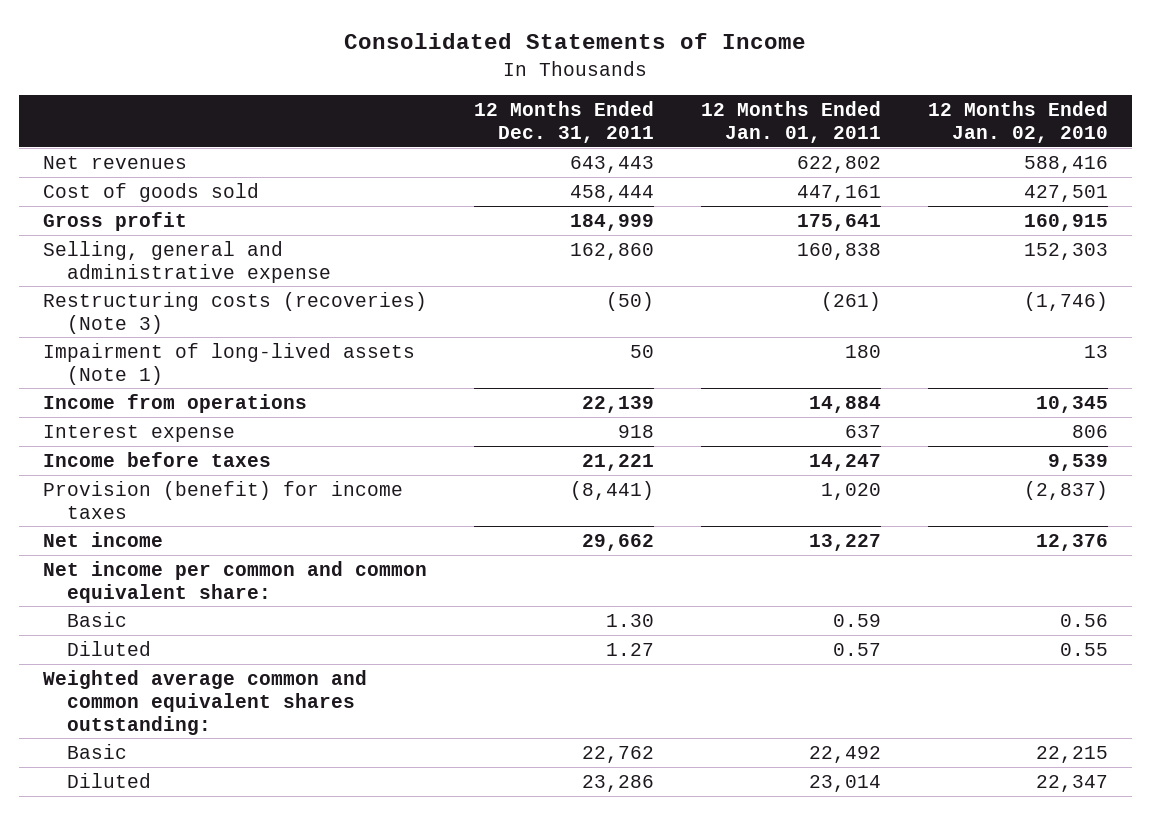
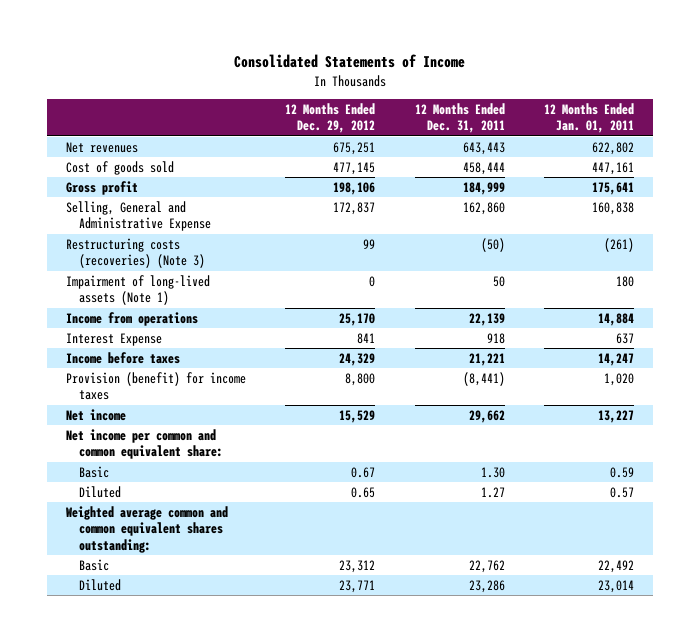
- | 12 Months Ended Dec. 31, 2011 | 12 Months Ended Jan. 01, 2011 | 12 Months Ended Jan. 02, 2010
+ | 12 Months Ended Dec. 29, 2012 | 12 Months Ended Dec. 31, 2011 | 12 Months Ended Jan. 01, 2011
- Selling, general and administrative expense | 162,860 | 160,838 | 152,303
+ Selling, General and Administrative Expense | 172,837 | 162,860 | 160,838
- Interest expense | 918 | 637 | 806
+ Interest Expense | 841 | 918 | 637

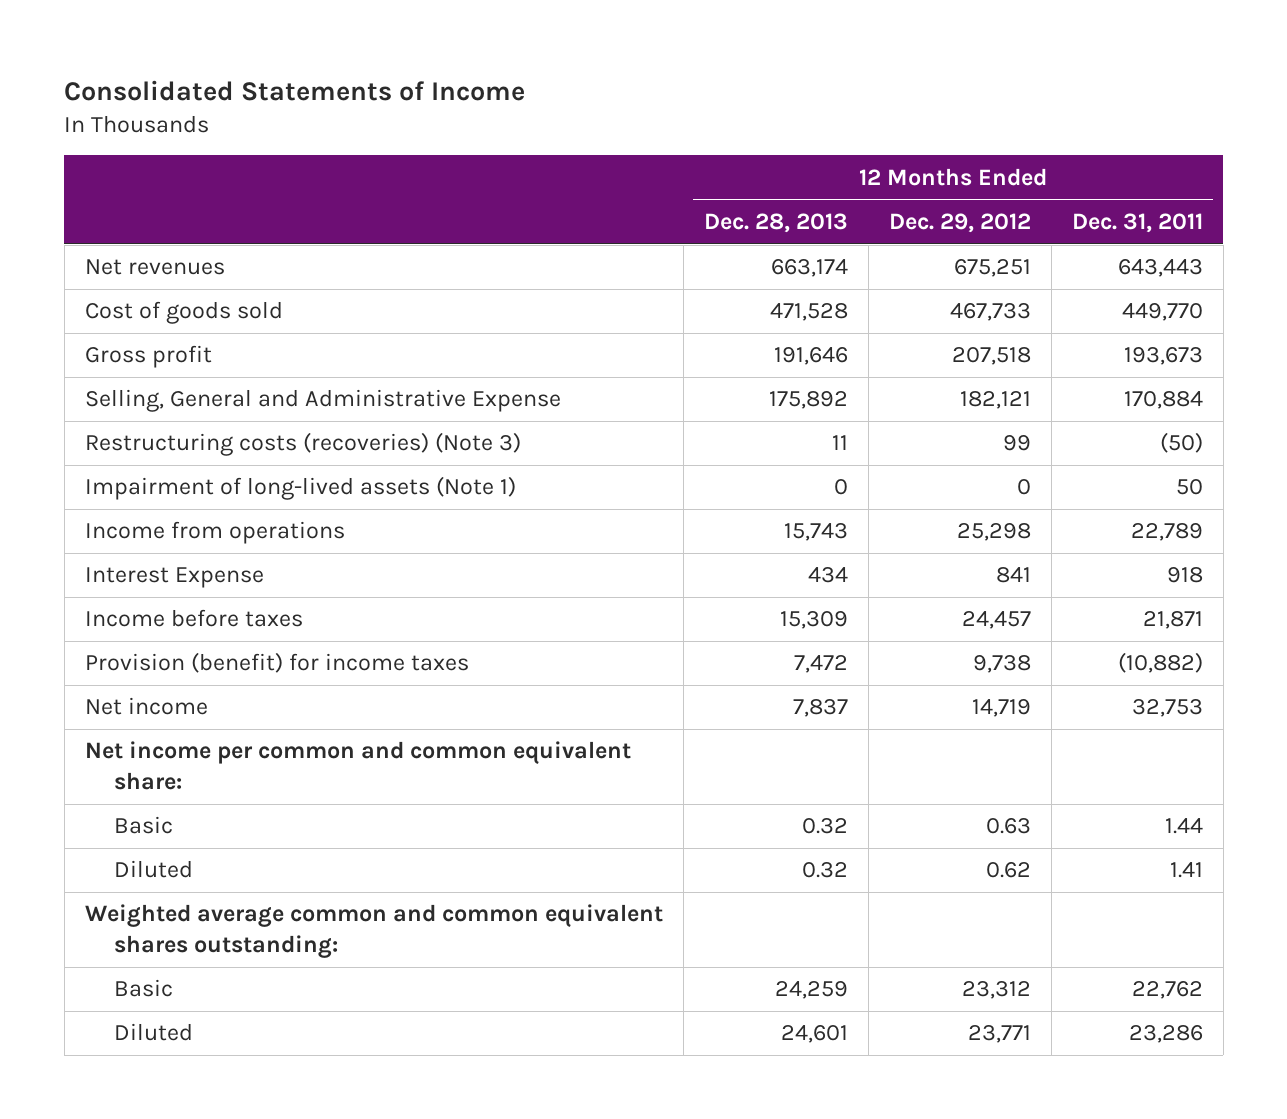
- | 12 Months Ended Dec. 29, 2012 | 12 Months Ended Dec. 31, 2011 | 12 Months Ended Jan. 01, 2011
+ | 12 Months Ended Dec. 28, 2013 | 12 Months Ended Dec. 29, 2012 | 12 Months Ended Dec. 31, 2011
- Cost of goods sold | 477,145 | 458,444 | 447,161
- Gross profit | 198,106 | 184,999 | 175,641
- Selling, General and Administrative Expense | 172,837 | 162,860 | 160,838
+ Cost of goods sold | 471,528 | 467,733 | 449,770
+ Gross profit | 191,646 | 207,518 | 193,673
+ Selling, General and Administrative Expense | 175,892 | 182,121 | 170,884
- Income from operations | 25,170 | 22,139 | 14,884
+ Income from operations | 15,743 | 25,298 | 22,789
- Income before taxes | 24,329 | 21,221 | 14,247
- Provision (benefit) for income taxes | 8,800 | (8,441) | 1,020
- Net income | 15,529 | 29,662 | 13,227
+ Income before taxes | 15,309 | 24,457 | 21,871
+ Provision (benefit) for income taxes | 7,472 | 9,738 | (10,882)
+ Net income | 7,837 | 14,719 | 32,753
- Basic | 0.67 | 1.30 | 0.59
- Diluted | 0.65 | 1.27 | 0.57
+ Basic | 0.32 | 0.63 | 1.44
+ Diluted | 0.32 | 0.62 | 1.41

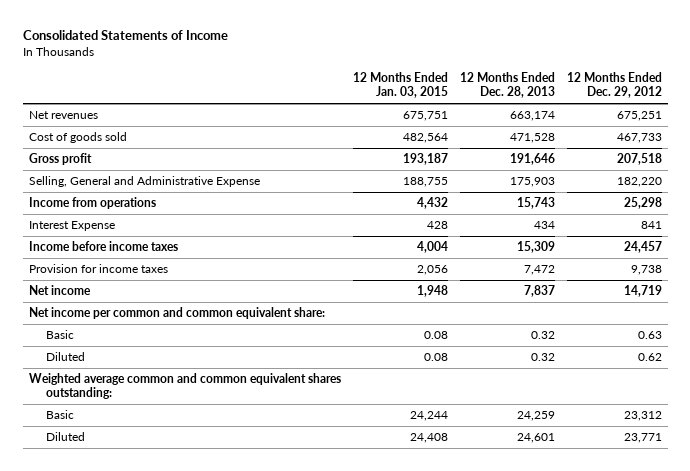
- | 12 Months Ended Dec. 28, 2013 | 12 Months Ended Dec. 29, 2012 | 12 Months Ended Dec. 31, 2011
+ | 12 Months Ended Jan. 03, 2015 | 12 Months Ended Dec. 28, 2013 | 12 Months Ended Dec. 29, 2012
- Selling, General and Administrative Expense | 175,892 | 182,121 | 170,884
- Restructuring costs (recoveries) (Note 3) | 11 | 99 | (50)
- Impairment of long-lived assets (Note 1) | 0 | 0 | 50
+ Selling, General and Administrative Expense | 188,755 | 175,903 | 182,220
- Income before taxes | 15,309 | 24,457 | 21,871
- Provision (benefit) for income taxes | 7,472 | 9,738 | (10,882)
+ Income before income taxes | 4,004 | 15,309 | 24,457
+ Provision for income taxes | 2,056 | 7,472 | 9,738

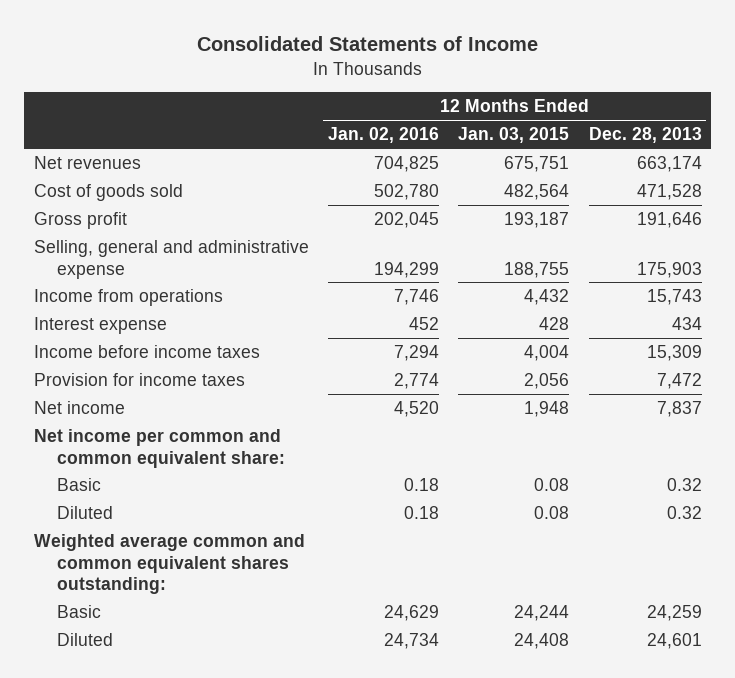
- | 12 Months Ended Jan. 03, 2015 | 12 Months Ended Dec. 28, 2013 | 12 Months Ended Dec. 29, 2012
+ | 12 Months Ended Jan. 02, 2016 | 12 Months Ended Jan. 03, 2015 | 12 Months Ended Dec. 28, 2013
- Selling, General and Administrative Expense | 188,755 | 175,903 | 182,220
+ Selling, general and administrative expense | 194,299 | 188,755 | 175,903
- Interest Expense | 428 | 434 | 841
+ Interest expense | 452 | 428 | 434

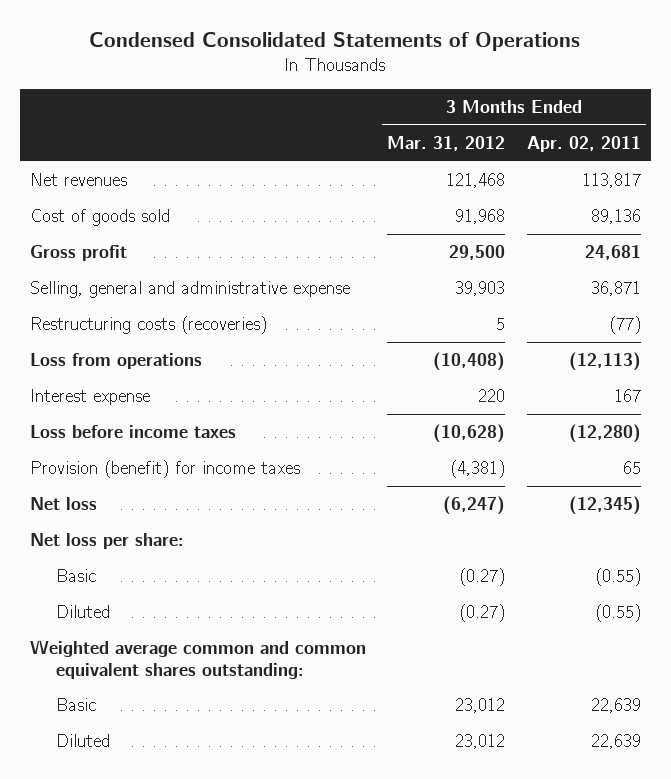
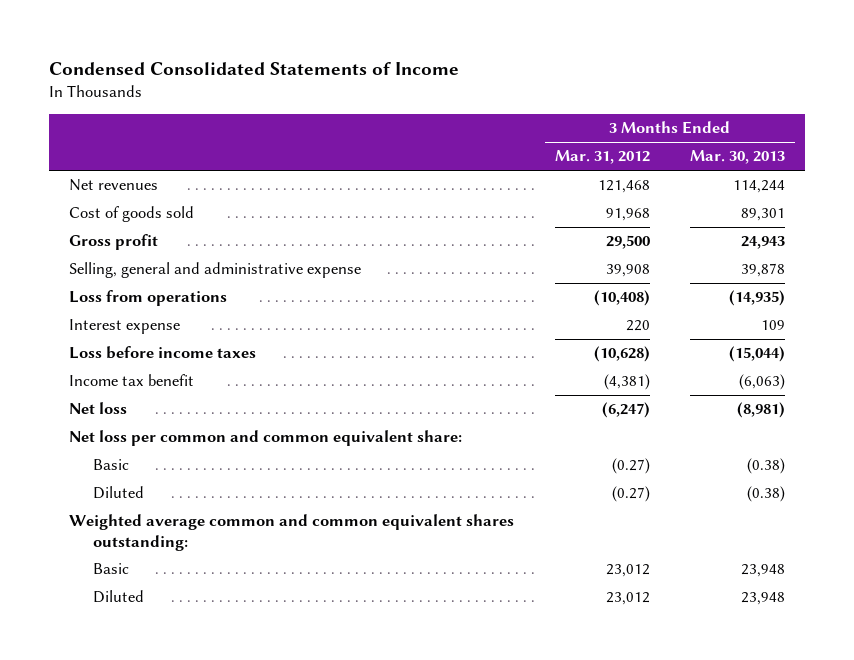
- Condensed Consolidated Statements of Operations
+ Condensed Consolidated Statements of Income
- | 3 Months Ended Mar. 31, 2012 | 3 Months Ended Apr. 02, 2011
+ | 3 Months Ended Mar. 31, 2012 | 3 Months Ended Mar. 30, 2013
- Selling, general and administrative expense | 39,903 | 36,871
- Restructuring costs (recoveries) | 5 | (77)
+ Selling, general and administrative expense | 39,908 | 39,878
- Provision (benefit) for income taxes | (4,381) | 65
+ Income tax benefit | (4,381) | (6,063)
- Net loss per share:
+ Net loss per common and common equivalent share:

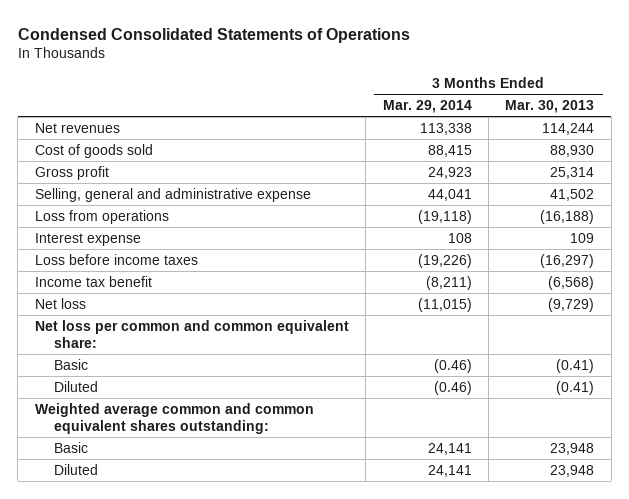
- Condensed Consolidated Statements of Income
+ Condensed Consolidated Statements of Operations
- | 3 Months Ended Mar. 31, 2012 | 3 Months Ended Mar. 30, 2013
+ | 3 Months Ended Mar. 29, 2014 | 3 Months Ended Mar. 30, 2013
- Cost of goods sold | 91,968 | 89,301
- Gross profit | 29,500 | 24,943
- Selling, general and administrative expense | 39,908 | 39,878
- Loss from operations | (10,408) | (14,935)
+ Cost of goods sold | 88,415 | 88,930
+ Gross profit | 24,923 | 25,314
+ Selling, general and administrative expense | 44,041 | 41,502
+ Loss from operations | (19,118) | (16,188)
- Loss before income taxes | (10,628) | (15,044)
- Income tax benefit | (4,381) | (6,063)
- Net loss | (6,247) | (8,981)
+ Loss before income taxes | (19,226) | (16,297)
+ Income tax benefit | (8,211) | (6,568)
+ Net loss | (11,015) | (9,729)
- Basic | (0.27) | (0.38)
- Diluted | (0.27) | (0.38)
+ Basic | (0.46) | (0.41)
+ Diluted | (0.46) | (0.41)

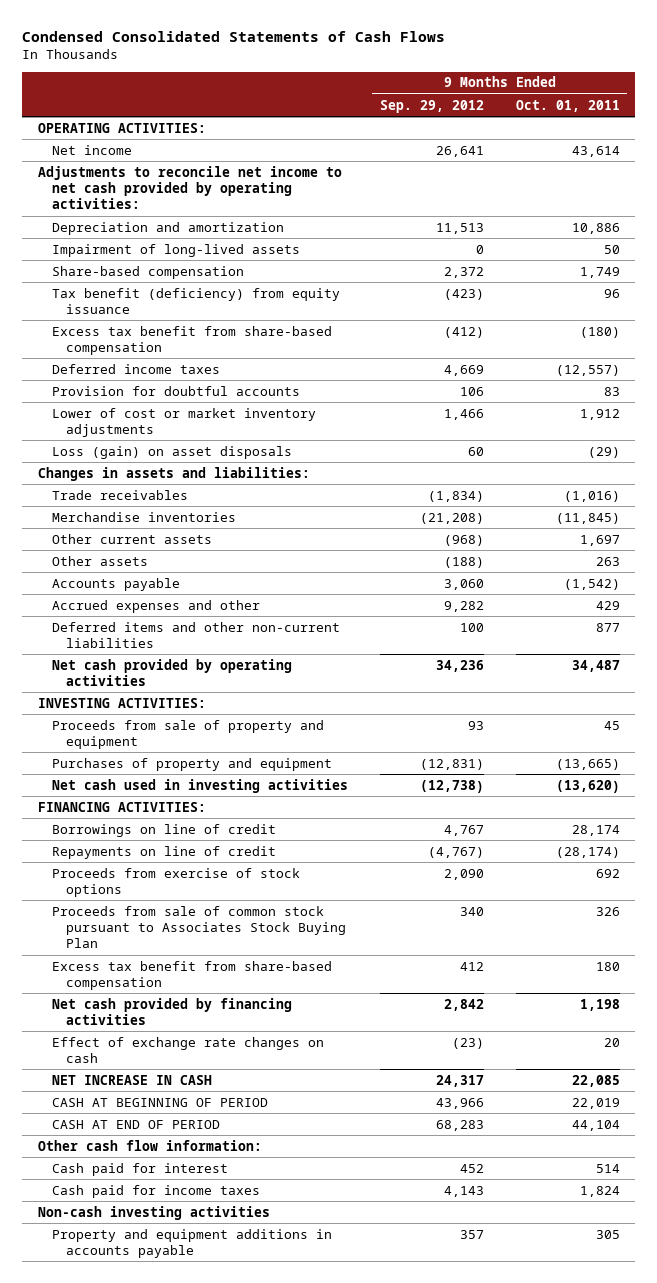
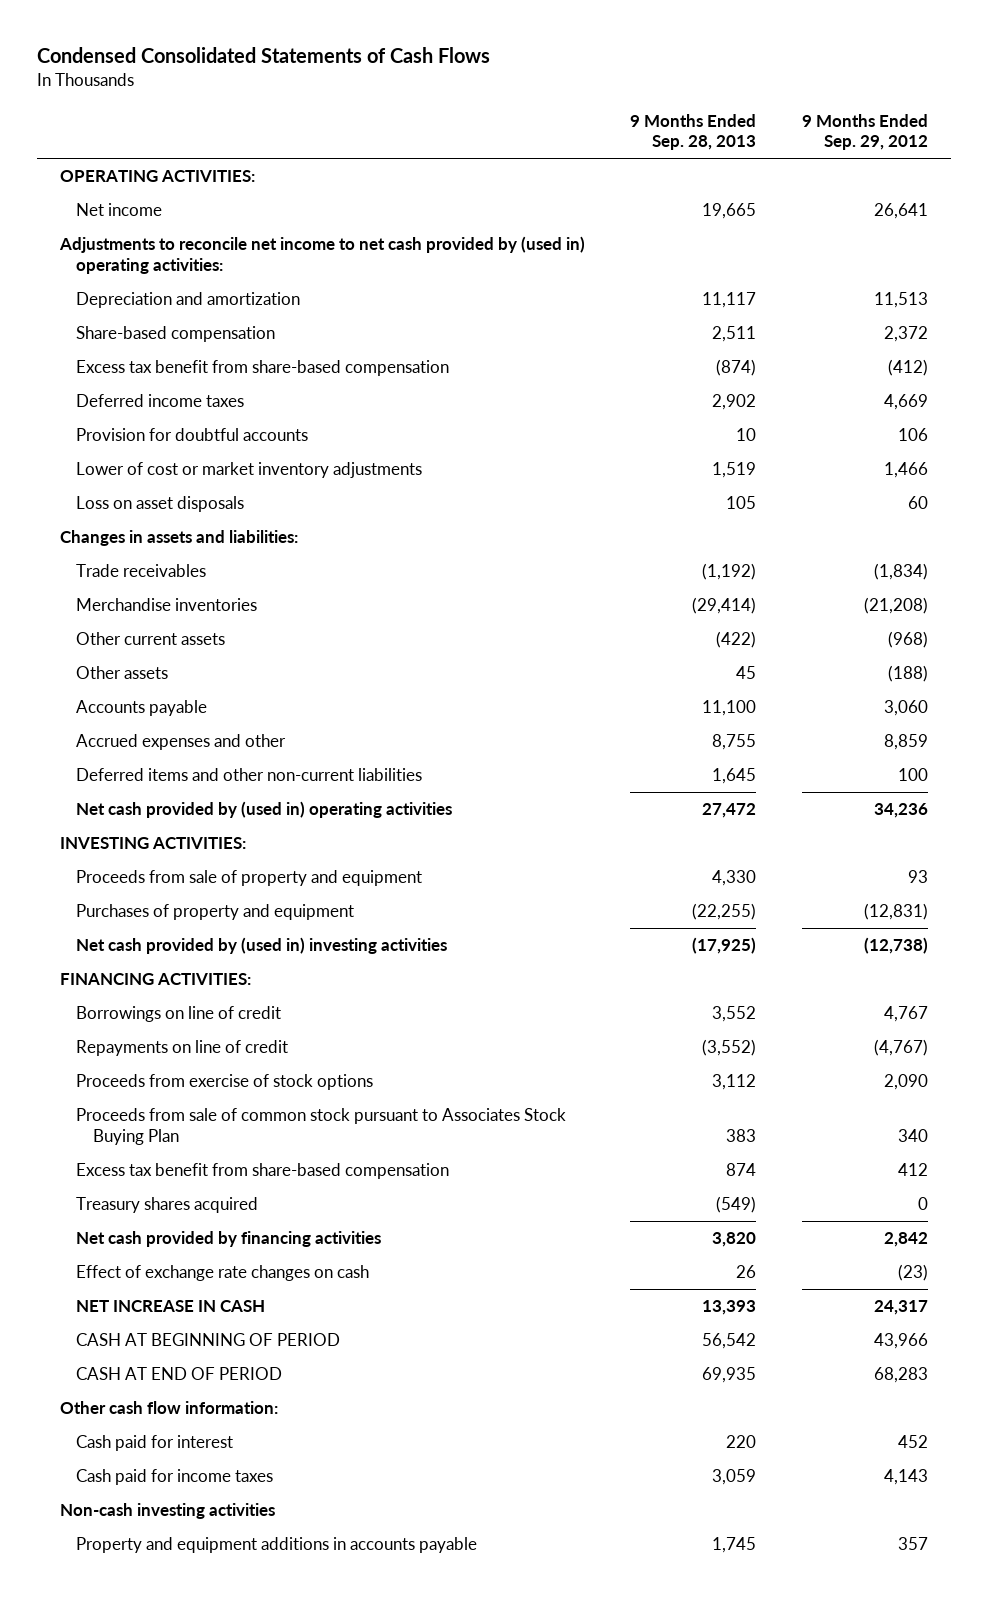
- | 9 Months Ended Sep. 29, 2012 | 9 Months Ended Oct. 01, 2011
+ | 9 Months Ended Sep. 28, 2013 | 9 Months Ended Sep. 29, 2012
- Adjustments to reconcile net income to net cash provided by operating activities:
+ Adjustments to reconcile net income to net cash provided by (used in) operating activities:
- Impairment of long-lived assets | 0 | 50
- Tax benefit (deficiency) from equity issuance | (423) | 96
- Loss (gain) on asset disposals | 60 | (29)
+ Loss on asset disposals | 105 | 60
- Accrued expenses and other | 9,282 | 429
+ Accrued expenses and other | 8,755 | 8,859
- Net cash provided by operating activities | 34,236 | 34,487
+ Net cash provided by (used in) operating activities | 27,472 | 34,236
- Net cash used in investing activities | (12,738) | (13,620)
+ Net cash provided by (used in) investing activities | (17,925) | (12,738)
+ Treasury shares acquired | (549) | 0

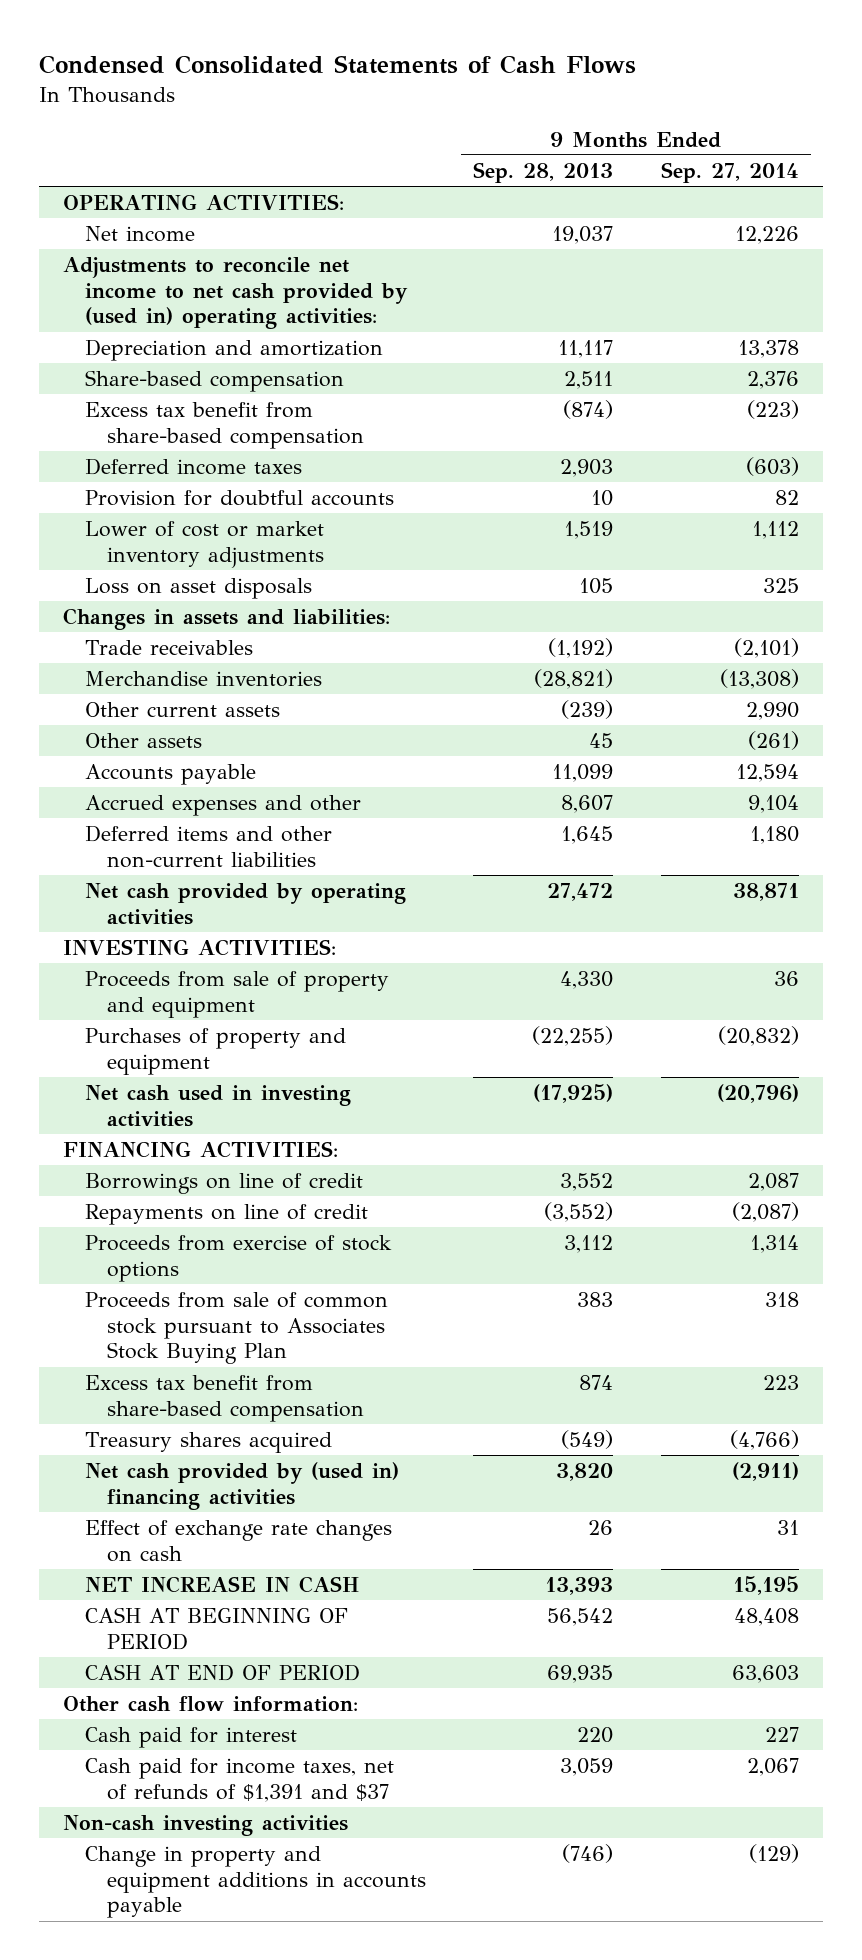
- | 9 Months Ended Sep. 28, 2013 | 9 Months Ended Sep. 29, 2012
+ | 9 Months Ended Sep. 28, 2013 | 9 Months Ended Sep. 27, 2014
- Net income | 19,665 | 26,641
+ Net income | 19,037 | 12,226
- Deferred income taxes | 2,902 | 4,669
+ Deferred income taxes | 2,903 | (603)
- Merchandise inventories | (29,414) | (21,208)
- Other current assets | (422) | (968)
+ Merchandise inventories | (28,821) | (13,308)
+ Other current assets | (239) | 2,990
- Accounts payable | 11,100 | 3,060
- Accrued expenses and other | 8,755 | 8,859
+ Accounts payable | 11,099 | 12,594
+ Accrued expenses and other | 8,607 | 9,104
- Net cash provided by (used in) operating activities | 27,472 | 34,236
+ Net cash provided by operating activities | 27,472 | 38,871
- Net cash provided by (used in) investing activities | (17,925) | (12,738)
+ Net cash used in investing activities | (17,925) | (20,796)
- Net cash provided by financing activities | 3,820 | 2,842
+ Net cash provided by (used in) financing activities | 3,820 | (2,911)
- Cash paid for income taxes | 3,059 | 4,143
+ Cash paid for income taxes, net of refunds of $1,391 and $37 | 3,059 | 2,067
- Property and equipment additions in accounts payable | 1,745 | 357
+ Change in property and equipment additions in accounts payable | (746) | (129)

